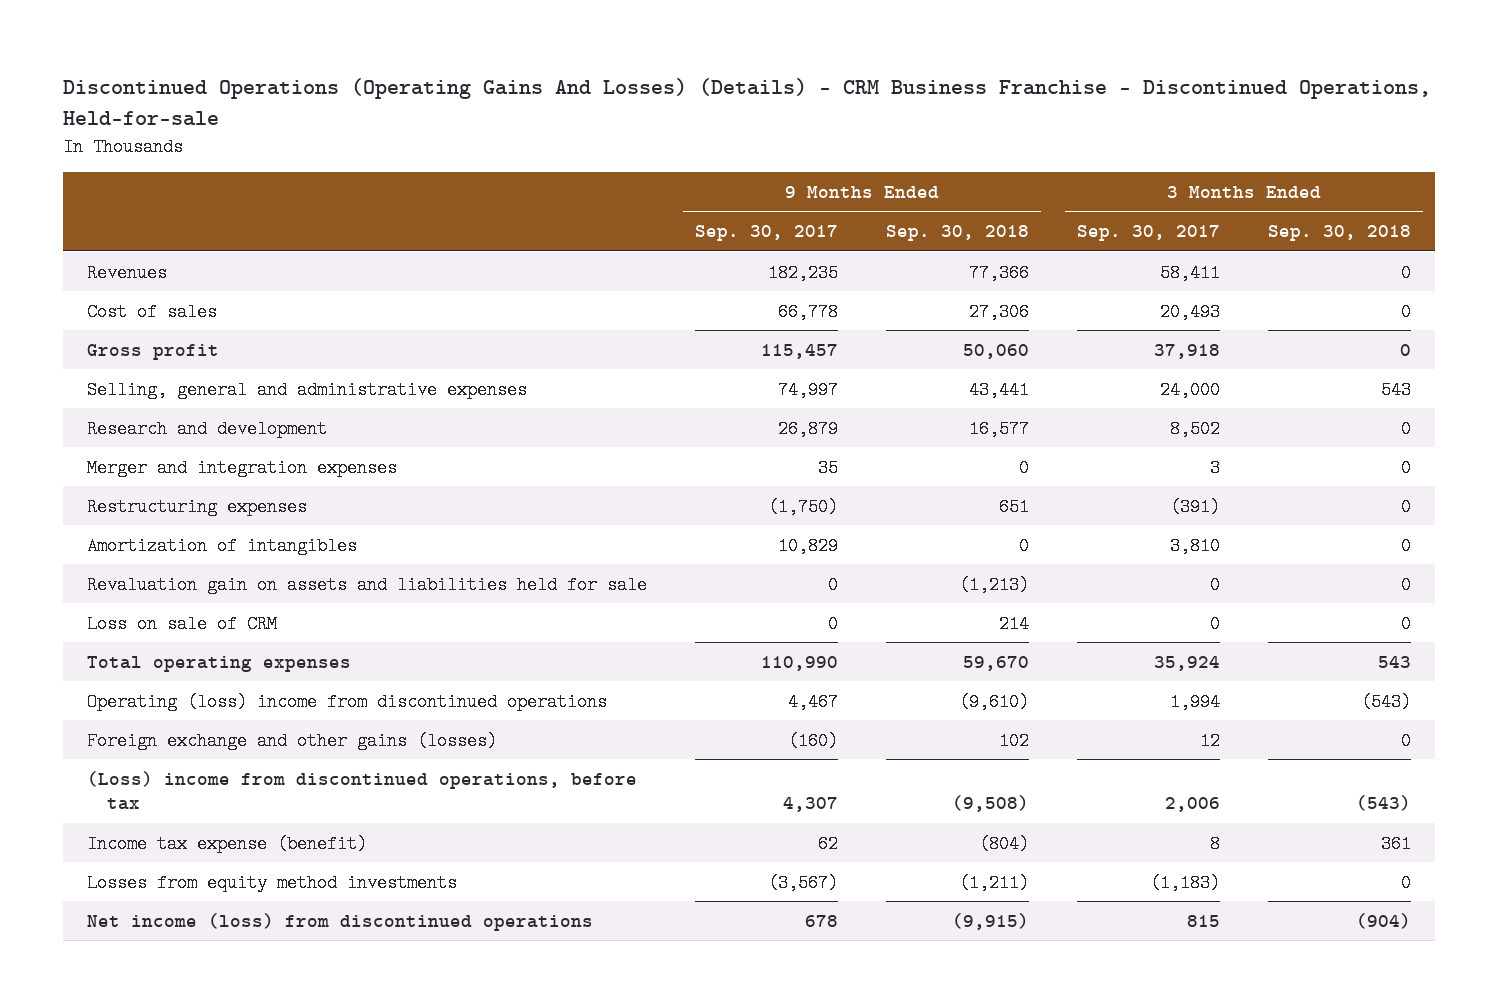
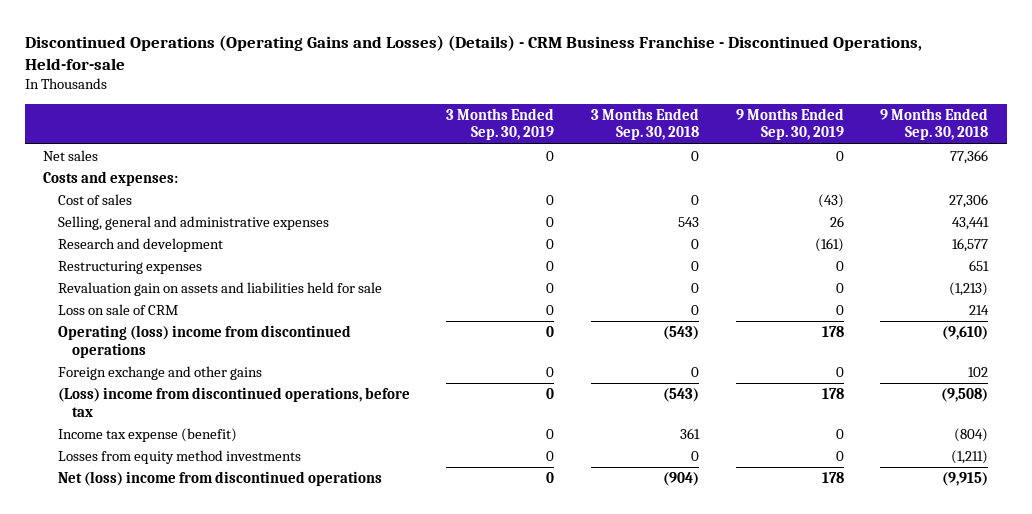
- Discontinued Operations (Operating Gains And Losses) (Details) - CRM Business Franchise - Discontinued Operations, Held-for-sale
+ Discontinued Operations (Operating Gains and Losses) (Details) - CRM Business Franchise - Discontinued Operations, Held-for-sale
- | 9 Months Ended Sep. 30, 2017 | 9 Months Ended Sep. 30, 2018 | 3 Months Ended Sep. 30, 2017 | 3 Months Ended Sep. 30, 2018
+ | 3 Months Ended Sep. 30, 2019 | 3 Months Ended Sep. 30, 2018 | 9 Months Ended Sep. 30, 2019 | 9 Months Ended Sep. 30, 2018
- Revenues | 182,235 | 77,366 | 58,411 | 0
+ Net sales | 0 | 0 | 0 | 77,366
+ Costs and expenses:
- Gross profit | 115,457 | 50,060 | 37,918 | 0
- Merger and integration expenses | 35 | 0 | 3 | 0
- Amortization of intangibles | 10,829 | 0 | 3,810 | 0
- Total operating expenses | 110,990 | 59,670 | 35,924 | 543
- Foreign exchange and other gains (losses) | (160) | 102 | 12 | 0
+ Foreign exchange and other gains | 0 | 0 | 0 | 102
- Net income (loss) from discontinued operations | 678 | (9,915) | 815 | (904)
+ Net (loss) income from discontinued operations | 0 | (904) | 178 | (9,915)

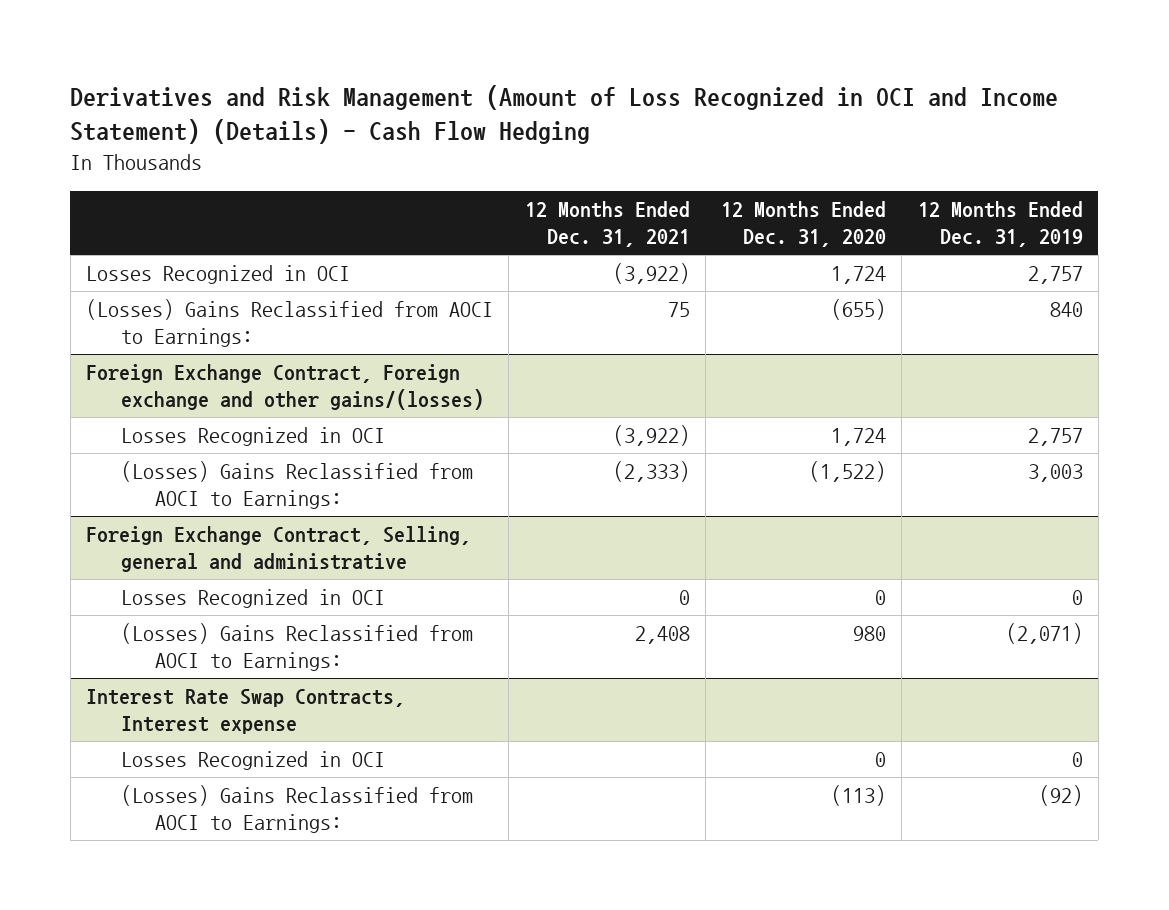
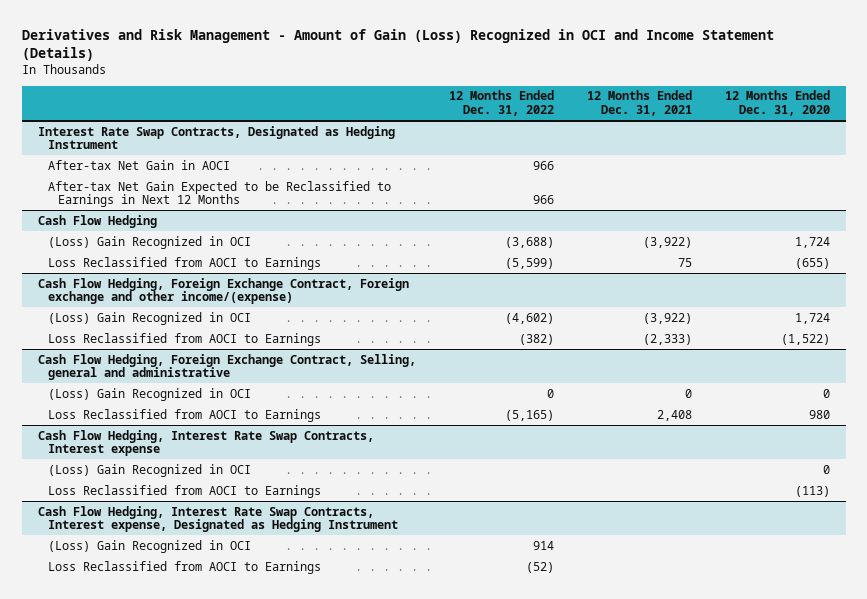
- Derivatives and Risk Management (Amount of Loss Recognized in OCI and Income Statement) (Details) - Cash Flow Hedging
+ Derivatives and Risk Management - Amount of Gain (Loss) Recognized in OCI and Income Statement (Details)
- | 12 Months Ended Dec. 31, 2021 | 12 Months Ended Dec. 31, 2020 | 12 Months Ended Dec. 31, 2019
+ | 12 Months Ended Dec. 31, 2022 | 12 Months Ended Dec. 31, 2021 | 12 Months Ended Dec. 31, 2020
- Losses Recognized in OCI | (3,922) | 1,724 | 2,757
- (Losses) Gains Reclassified from AOCI to Earnings: | 75 | (655) | 840
- Foreign Exchange Contract, Foreign exchange and other gains/(losses)
- Losses Recognized in OCI | (3,922) | 1,724 | 2,757
- (Losses) Gains Reclassified from AOCI to Earnings: | (2,333) | (1,522) | 3,003
- Foreign Exchange Contract, Selling, general and administrative
- Losses Recognized in OCI | 0 | 0 | 0
- (Losses) Gains Reclassified from AOCI to Earnings: | 2,408 | 980 | (2,071)
- Interest Rate Swap Contracts, Interest expense
- Losses Recognized in OCI | | 0 | 0
- (Losses) Gains Reclassified from AOCI to Earnings: | | (113) | (92)
+ Interest Rate Swap Contracts, Designated as Hedging Instrument
+ After-tax Net Gain in AOCI | 966 | |
+ After-tax Net Gain Expected to be Reclassified to Earnings in Next 12 Months | 966 | |
+ Cash Flow Hedging
+ (Loss) Gain Recognized in OCI | (3,688) | (3,922) | 1,724
+ Loss Reclassified from AOCI to Earnings | (5,599) | 75 | (655)
+ Cash Flow Hedging, Foreign Exchange Contract, Foreign exchange and other income/(expense)
+ (Loss) Gain Recognized in OCI | (4,602) | (3,922) | 1,724
+ Loss Reclassified from AOCI to Earnings | (382) | (2,333) | (1,522)
+ Cash Flow Hedging, Foreign Exchange Contract, Selling, general and administrative
+ (Loss) Gain Recognized in OCI | 0 | 0 | 0
+ Loss Reclassified from AOCI to Earnings | (5,165) | 2,408 | 980
+ Cash Flow Hedging, Interest Rate Swap Contracts, Interest expense
+ (Loss) Gain Recognized in OCI | | | 0
+ Loss Reclassified from AOCI to Earnings | | | (113)
+ Cash Flow Hedging, Interest Rate Swap Contracts, Interest expense, Designated as Hedging Instrument
+ (Loss) Gain Recognized in OCI | 914 | |
+ Loss Reclassified from AOCI to Earnings | (52) | |

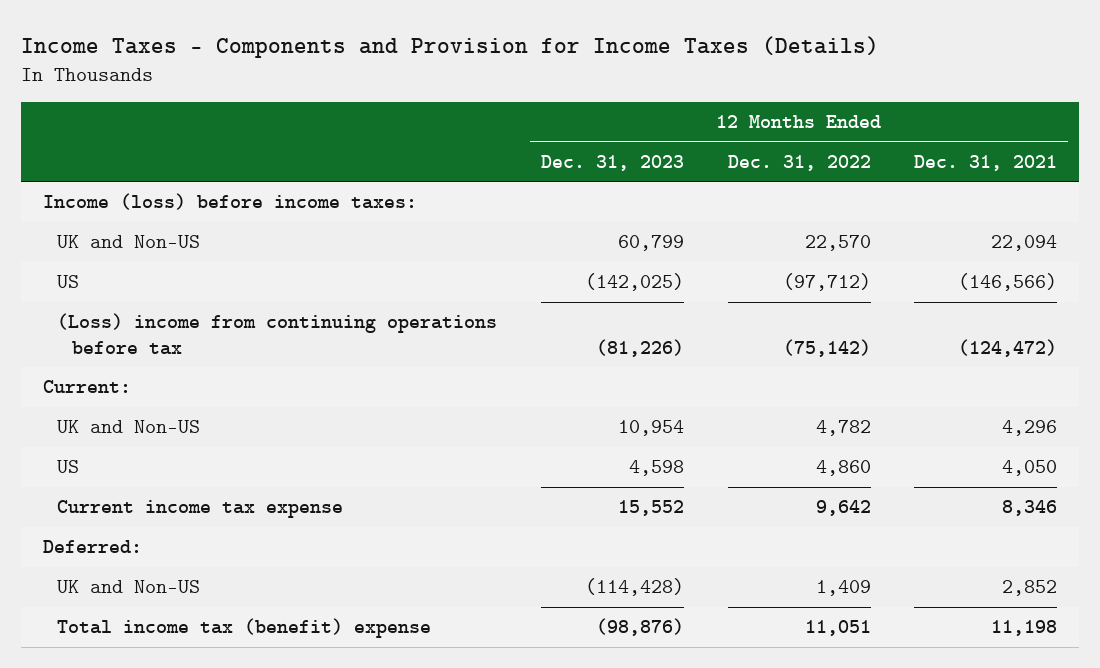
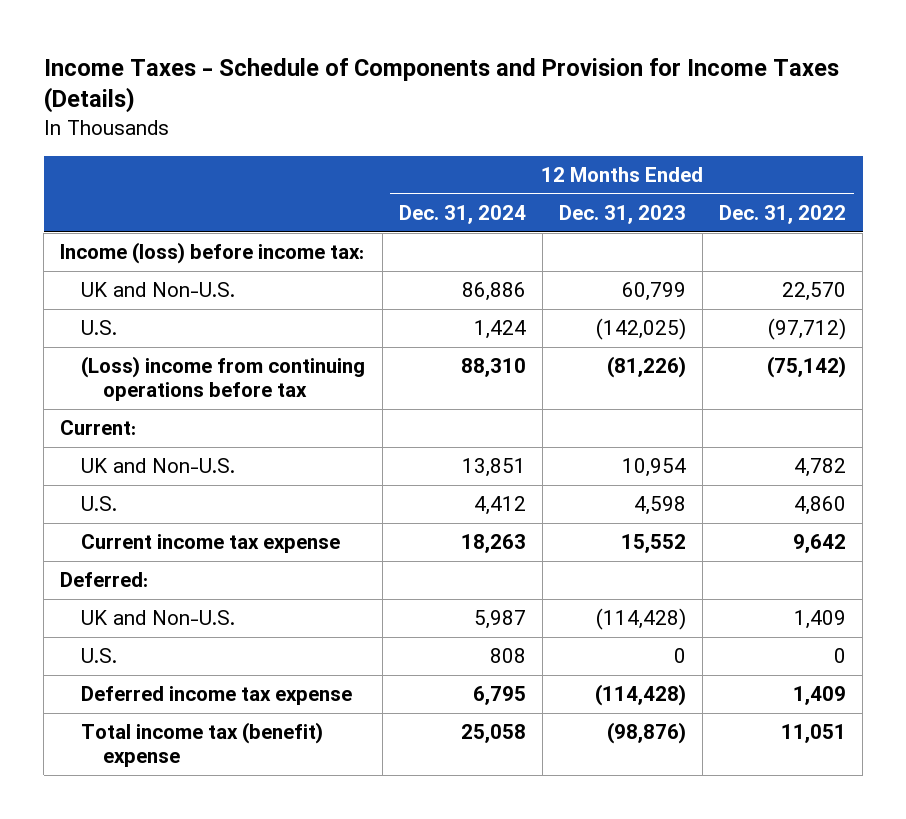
- Income Taxes - Components and Provision for Income Taxes (Details)
+ Income Taxes - Schedule of Components and Provision for Income Taxes (Details)
- | 12 Months Ended Dec. 31, 2023 | 12 Months Ended Dec. 31, 2022 | 12 Months Ended Dec. 31, 2021
+ | 12 Months Ended Dec. 31, 2024 | 12 Months Ended Dec. 31, 2023 | 12 Months Ended Dec. 31, 2022
- Income (loss) before income taxes:
- UK and Non-US | 60,799 | 22,570 | 22,094
- US | (142,025) | (97,712) | (146,566)
+ Income (loss) before income tax:
+ UK and Non-U.S. | 86,886 | 60,799 | 22,570
+ U.S. | 1,424 | (142,025) | (97,712)
- UK and Non-US | 10,954 | 4,782 | 4,296
- US | 4,598 | 4,860 | 4,050
+ UK and Non-U.S. | 13,851 | 10,954 | 4,782
+ U.S. | 4,412 | 4,598 | 4,860
- UK and Non-US | (114,428) | 1,409 | 2,852
+ UK and Non-U.S. | 5,987 | (114,428) | 1,409
+ U.S. | 808 | 0 | 0
+ Deferred income tax expense | 6,795 | (114,428) | 1,409

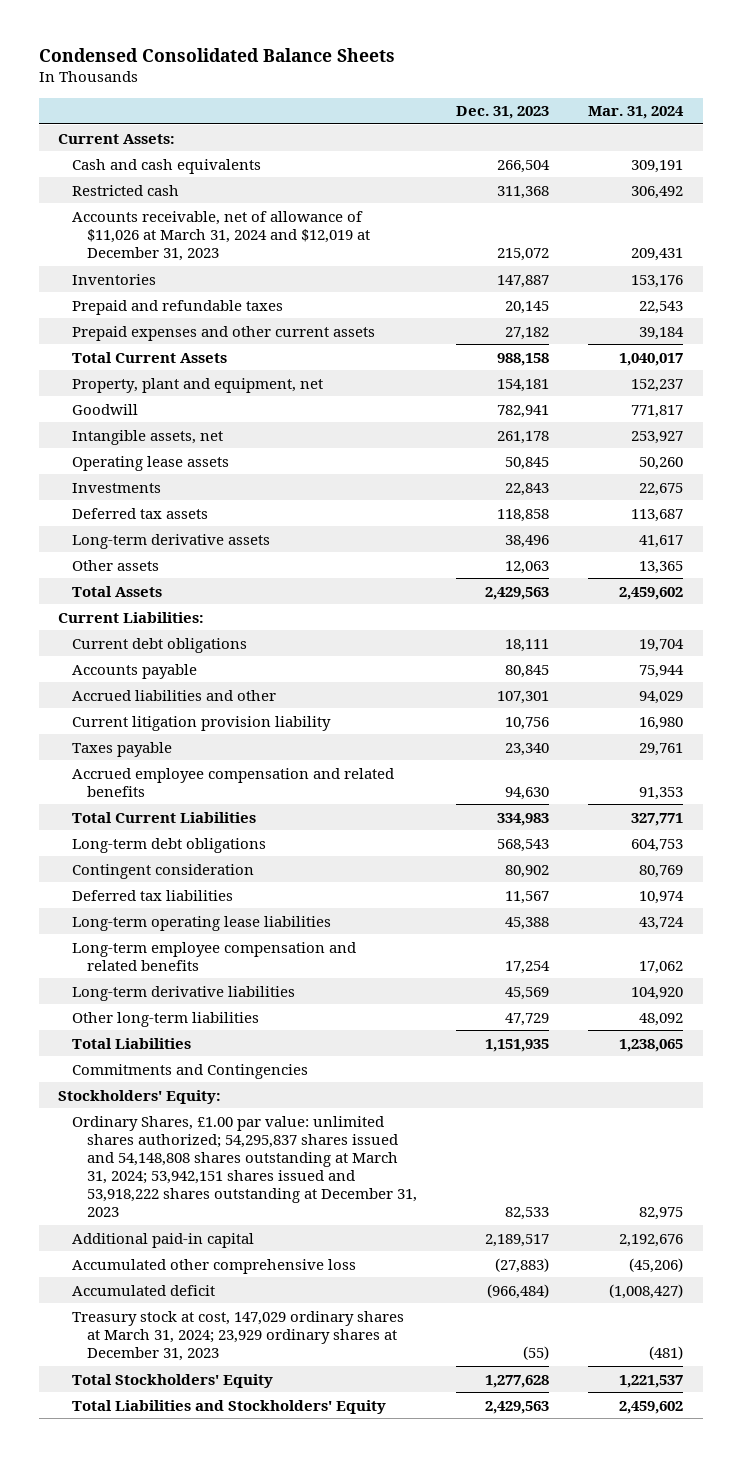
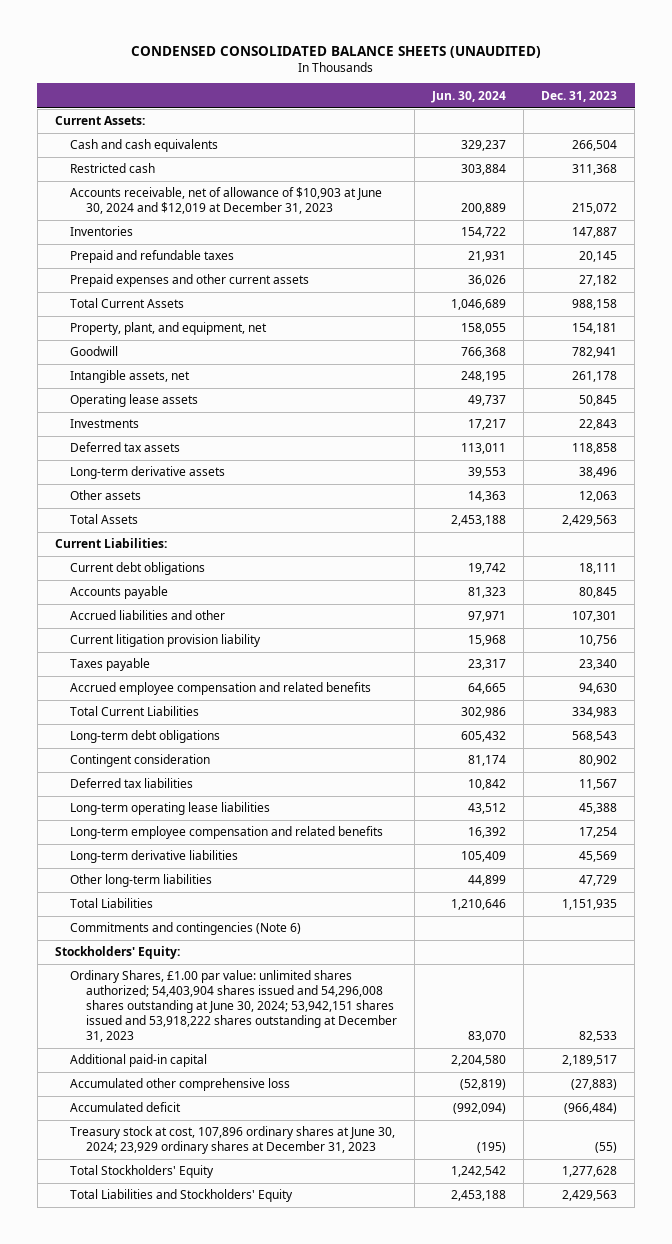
- Condensed Consolidated Balance Sheets
+ CONDENSED CONSOLIDATED BALANCE SHEETS (UNAUDITED)
- | Dec. 31, 2023 | Mar. 31, 2024
+ | Jun. 30, 2024 | Dec. 31, 2023
- Accounts receivable, net of allowance of $11,026 at March 31, 2024 and $12,019 at December 31, 2023 | 215,072 | 209,431
+ Accounts receivable, net of allowance of $10,903 at June 30, 2024 and $12,019 at December 31, 2023 | 200,889 | 215,072
- Property, plant and equipment, net | 154,181 | 152,237
+ Property, plant, and equipment, net | 158,055 | 154,181
- Commitments and Contingencies
+ Commitments and contingencies (Note 6)
- Ordinary Shares, £1.00 par value: unlimited shares authorized; 54,295,837 shares issued and 54,148,808 shares outstanding at March 31, 2024; 53,942,151 shares issued and 53,918,222 shares outstanding at December 31, 2023 | 82,533 | 82,975
+ Ordinary Shares, £1.00 par value: unlimited shares authorized; 54,403,904 shares issued and 54,296,008 shares outstanding at June 30, 2024; 53,942,151 shares issued and 53,918,222 shares outstanding at December 31, 2023 | 83,070 | 82,533
- Treasury stock at cost, 147,029 ordinary shares at March 31, 2024; 23,929 ordinary shares at December 31, 2023 | (55) | (481)
+ Treasury stock at cost, 107,896 ordinary shares at June 30, 2024; 23,929 ordinary shares at December 31, 2023 | (195) | (55)

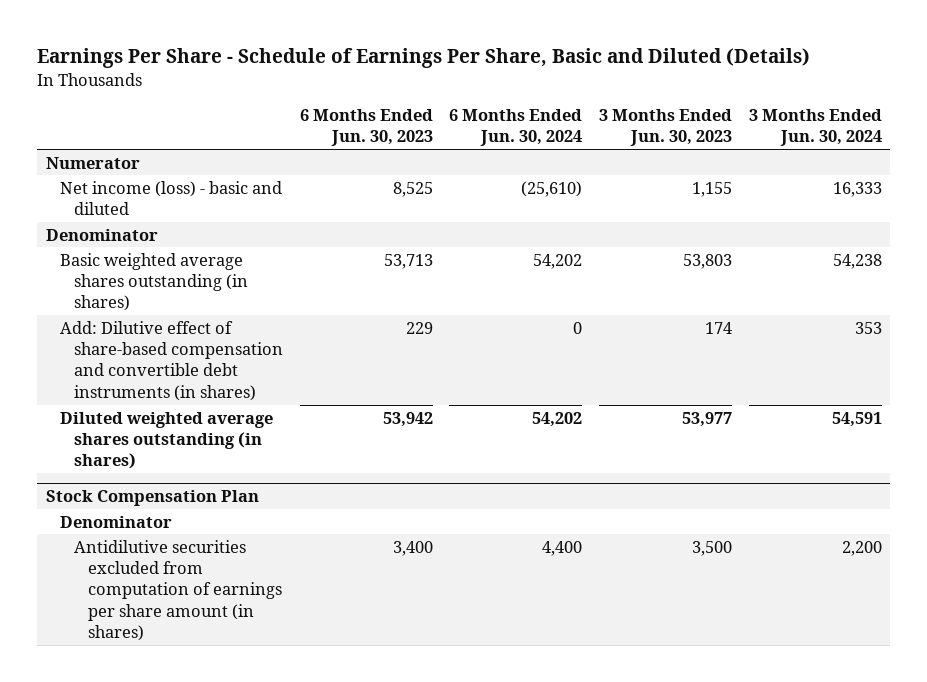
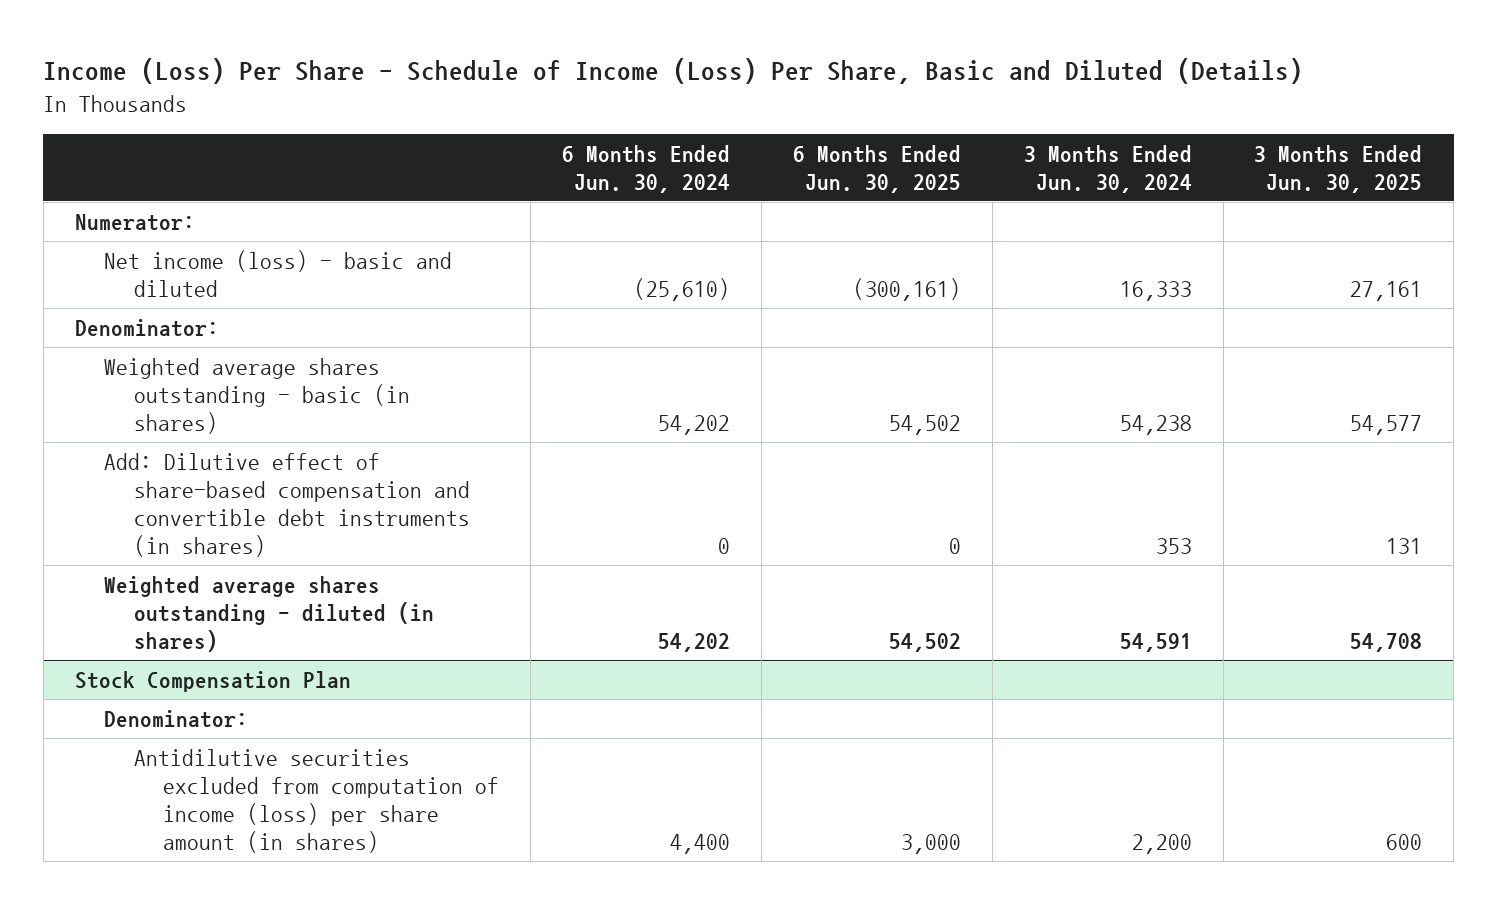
- Earnings Per Share - Schedule of Earnings Per Share, Basic and Diluted (Details)
+ Income (Loss) Per Share - Schedule of Income (Loss) Per Share, Basic and Diluted (Details)
- | 6 Months Ended Jun. 30, 2023 | 6 Months Ended Jun. 30, 2024 | 3 Months Ended Jun. 30, 2023 | 3 Months Ended Jun. 30, 2024
+ | 6 Months Ended Jun. 30, 2024 | 6 Months Ended Jun. 30, 2025 | 3 Months Ended Jun. 30, 2024 | 3 Months Ended Jun. 30, 2025
- Numerator
+ Numerator:
- Denominator
- Basic weighted average shares outstanding (in shares) | 53,713 | 54,202 | 53,803 | 54,238
+ Denominator:
+ Weighted average shares outstanding - basic (in shares) | 54,202 | 54,502 | 54,238 | 54,577
- Diluted weighted average shares outstanding (in shares) | 53,942 | 54,202 | 53,977 | 54,591
+ Weighted average shares outstanding - diluted (in shares) | 54,202 | 54,502 | 54,591 | 54,708
@ Stock Compensation Plan
- Denominator
- Antidilutive securities excluded from computation of earnings per share amount (in shares) | 3,400 | 4,400 | 3,500 | 2,200
+ Denominator:
+ Antidilutive securities excluded from computation of income (loss) per share amount (in shares) | 4,400 | 3,000 | 2,200 | 600

